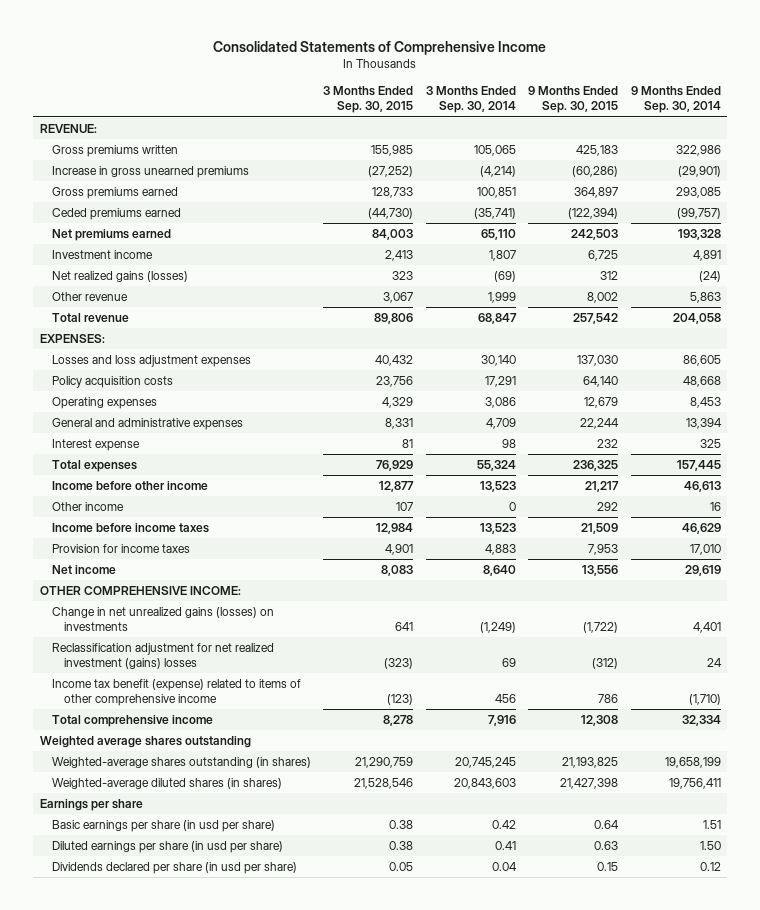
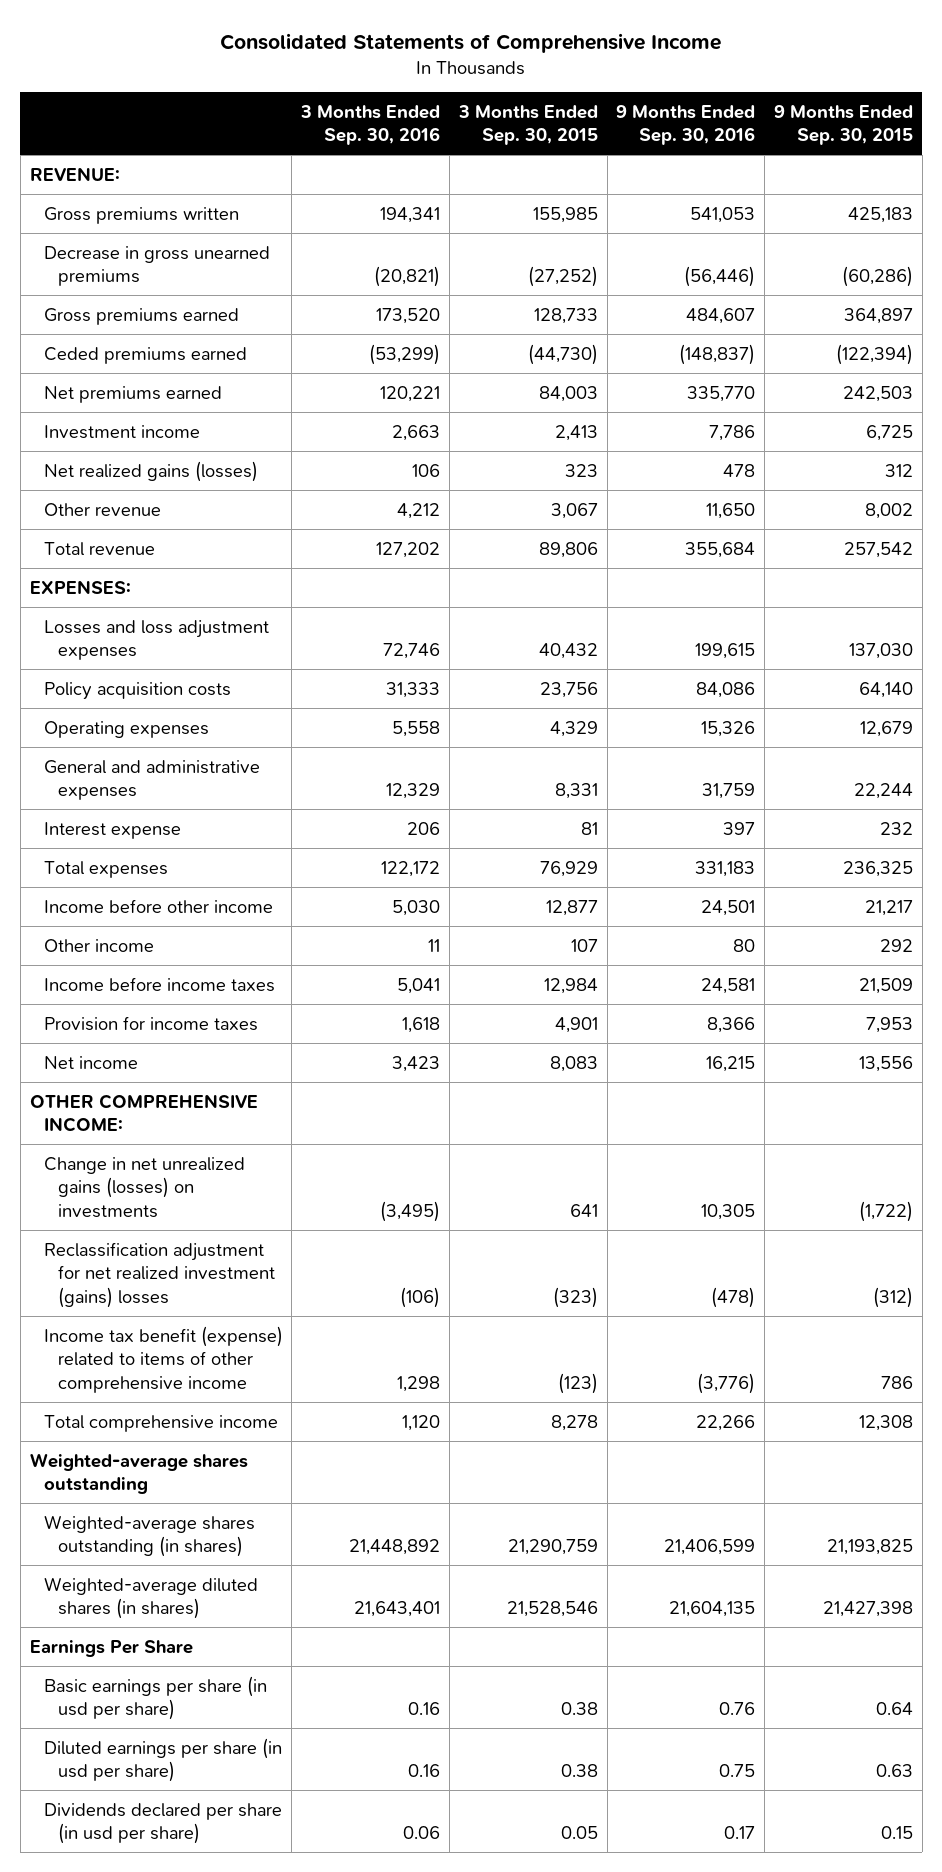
- | 3 Months Ended Sep. 30, 2015 | 3 Months Ended Sep. 30, 2014 | 9 Months Ended Sep. 30, 2015 | 9 Months Ended Sep. 30, 2014
+ | 3 Months Ended Sep. 30, 2016 | 3 Months Ended Sep. 30, 2015 | 9 Months Ended Sep. 30, 2016 | 9 Months Ended Sep. 30, 2015
- Increase in gross unearned premiums | (27,252) | (4,214) | (60,286) | (29,901)
+ Decrease in gross unearned premiums | (20,821) | (27,252) | (56,446) | (60,286)
- Weighted average shares outstanding
+ Weighted-average shares outstanding
- Earnings per share
+ Earnings Per Share

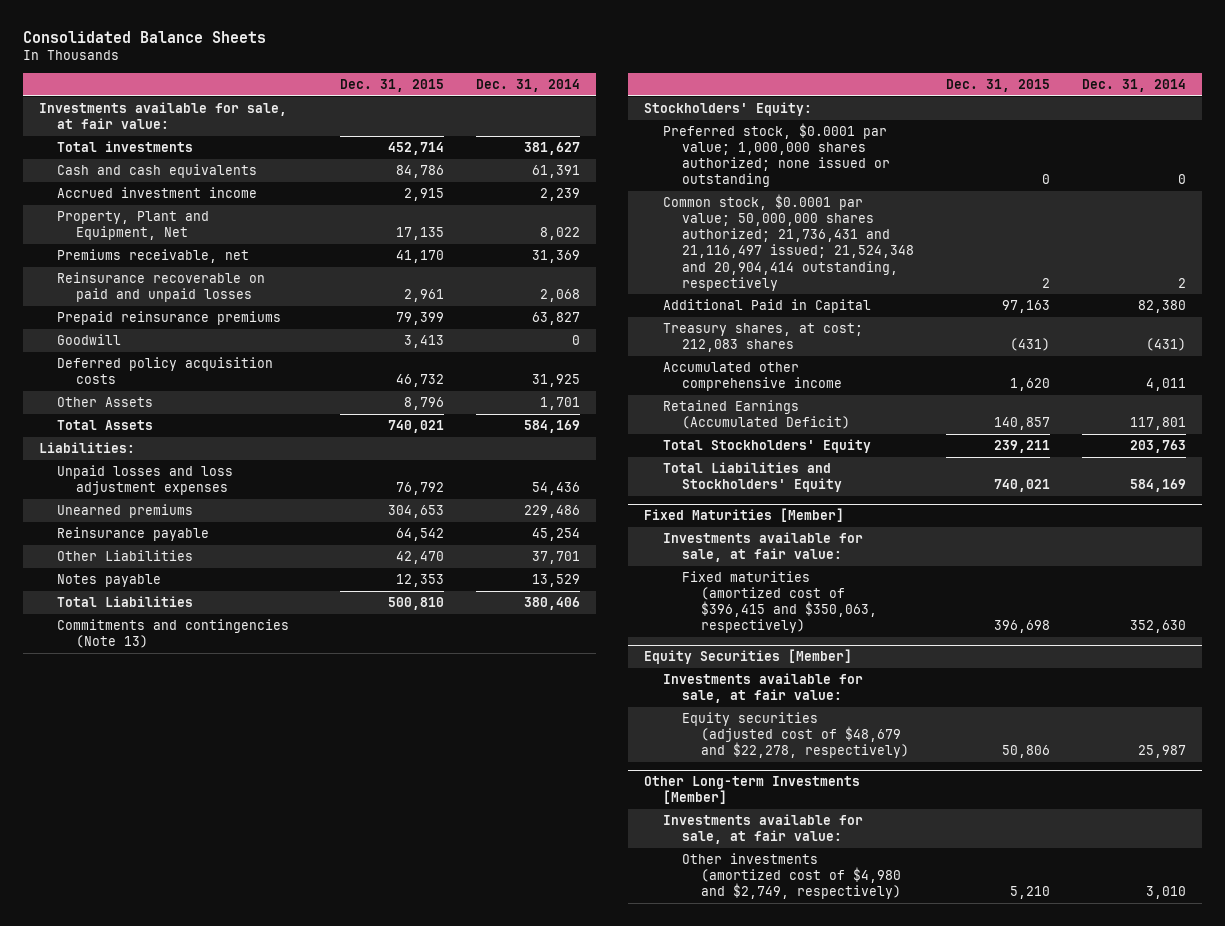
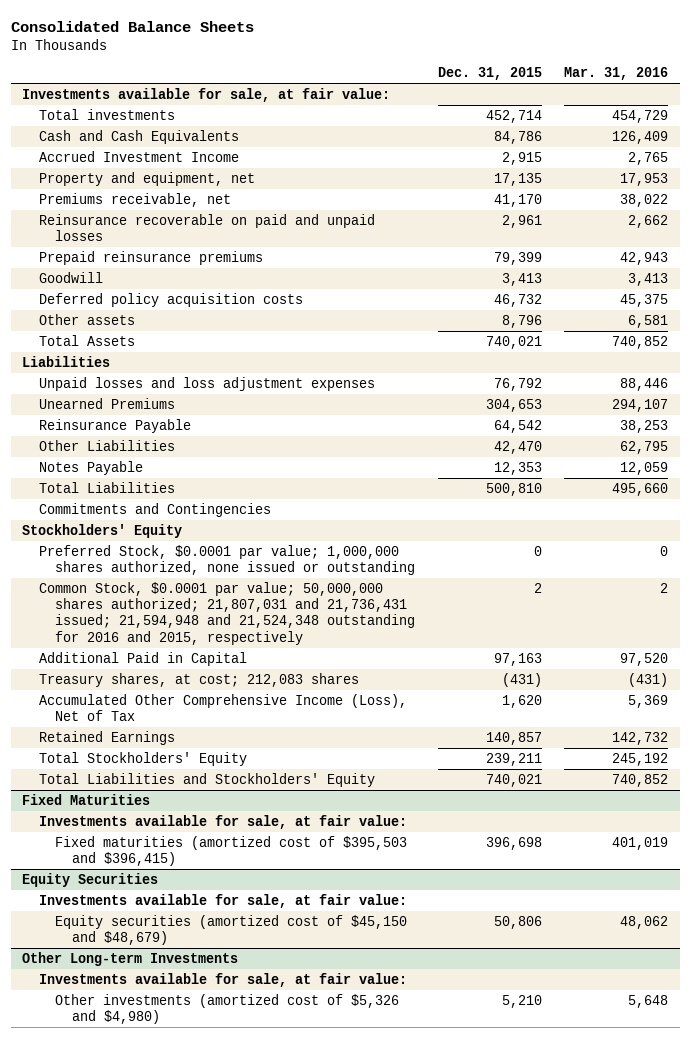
- | Dec. 31, 2015 | Dec. 31, 2014
+ | Dec. 31, 2015 | Mar. 31, 2016
- Cash and cash equivalents | 84,786 | 61,391
- Accrued investment income | 2,915 | 2,239
- Property, Plant and Equipment, Net | 17,135 | 8,022
+ Cash and Cash Equivalents | 84,786 | 126,409
+ Accrued Investment Income | 2,915 | 2,765
+ Property and equipment, net | 17,135 | 17,953
- Other Assets | 8,796 | 1,701
+ Other assets | 8,796 | 6,581
- Liabilities:
+ Liabilities
- Unearned premiums | 304,653 | 229,486
- Reinsurance payable | 64,542 | 45,254
+ Unearned Premiums | 304,653 | 294,107
+ Reinsurance Payable | 64,542 | 38,253
- Notes payable | 12,353 | 13,529
+ Notes Payable | 12,353 | 12,059
- Commitments and contingencies (Note 13)
- Stockholders' Equity:
- Preferred stock, $0.0001 par value; 1,000,000 shares authorized; none issued or outstanding | 0 | 0
- Common stock, $0.0001 par value; 50,000,000 shares authorized; 21,736,431 and 21,116,497 issued; 21,524,348 and 20,904,414 outstanding, respectively | 2 | 2
+ Commitments and Contingencies
+ Stockholders' Equity
+ Preferred Stock, $0.0001 par value; 1,000,000 shares authorized, none issued or outstanding | 0 | 0
+ Common Stock, $0.0001 par value; 50,000,000 shares authorized; 21,807,031 and 21,736,431 issued; 21,594,948 and 21,524,348 outstanding for 2016 and 2015, respectively | 2 | 2
- Accumulated other comprehensive income | 1,620 | 4,011
- Retained Earnings (Accumulated Deficit) | 140,857 | 117,801
+ Accumulated Other Comprehensive Income (Loss), Net of Tax | 1,620 | 5,369
+ Retained Earnings | 140,857 | 142,732
- Fixed Maturities [Member]
+ Fixed Maturities
- Fixed maturities (amortized cost of $396,415 and $350,063, respectively) | 396,698 | 352,630
- Equity Securities [Member]
+ Fixed maturities (amortized cost of $395,503 and $396,415) | 396,698 | 401,019
+ Equity Securities
- Equity securities (adjusted cost of $48,679 and $22,278, respectively) | 50,806 | 25,987
- Other Long-term Investments [Member]
+ Equity securities (amortized cost of $45,150 and $48,679) | 50,806 | 48,062
+ Other Long-term Investments
- Other investments (amortized cost of $4,980 and $2,749, respectively) | 5,210 | 3,010
+ Other investments (amortized cost of $5,326 and $4,980) | 5,210 | 5,648

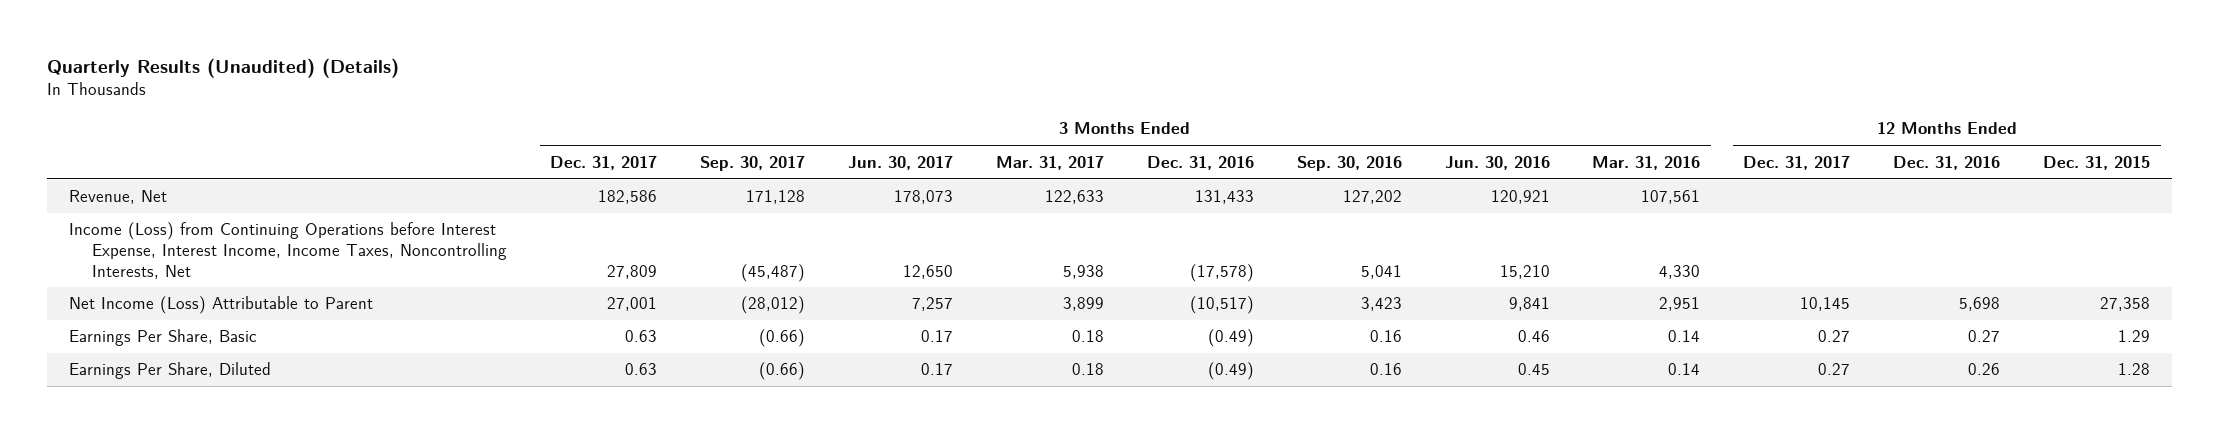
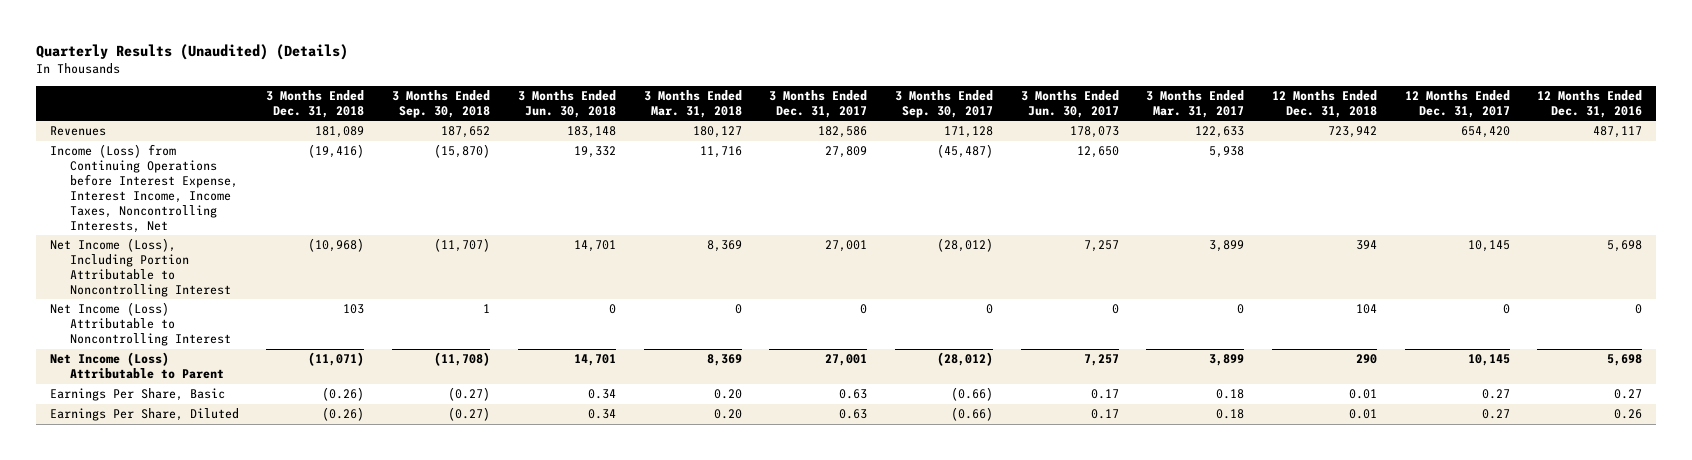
- | 3 Months Ended Dec. 31, 2017 | 3 Months Ended Sep. 30, 2017 | 3 Months Ended Jun. 30, 2017 | 3 Months Ended Mar. 31, 2017 | 3 Months Ended Dec. 31, 2016 | 3 Months Ended Sep. 30, 2016 | 3 Months Ended Jun. 30, 2016 | 3 Months Ended Mar. 31, 2016 | 12 Months Ended Dec. 31, 2017 | 12 Months Ended Dec. 31, 2016 | 12 Months Ended Dec. 31, 2015
+ | 3 Months Ended Dec. 31, 2018 | 3 Months Ended Sep. 30, 2018 | 3 Months Ended Jun. 30, 2018 | 3 Months Ended Mar. 31, 2018 | 3 Months Ended Dec. 31, 2017 | 3 Months Ended Sep. 30, 2017 | 3 Months Ended Jun. 30, 2017 | 3 Months Ended Mar. 31, 2017 | 12 Months Ended Dec. 31, 2018 | 12 Months Ended Dec. 31, 2017 | 12 Months Ended Dec. 31, 2016
- Revenue, Net | 182,586 | 171,128 | 178,073 | 122,633 | 131,433 | 127,202 | 120,921 | 107,561 | | |
+ Revenues | 181,089 | 187,652 | 183,148 | 180,127 | 182,586 | 171,128 | 178,073 | 122,633 | 723,942 | 654,420 | 487,117
+ Net Income (Loss), Including Portion Attributable to Noncontrolling Interest | (10,968) | (11,707) | 14,701 | 8,369 | 27,001 | (28,012) | 7,257 | 3,899 | 394 | 10,145 | 5,698
+ Net Income (Loss) Attributable to Noncontrolling Interest | 103 | 1 | 0 | 0 | 0 | 0 | 0 | 0 | 104 | 0 | 0

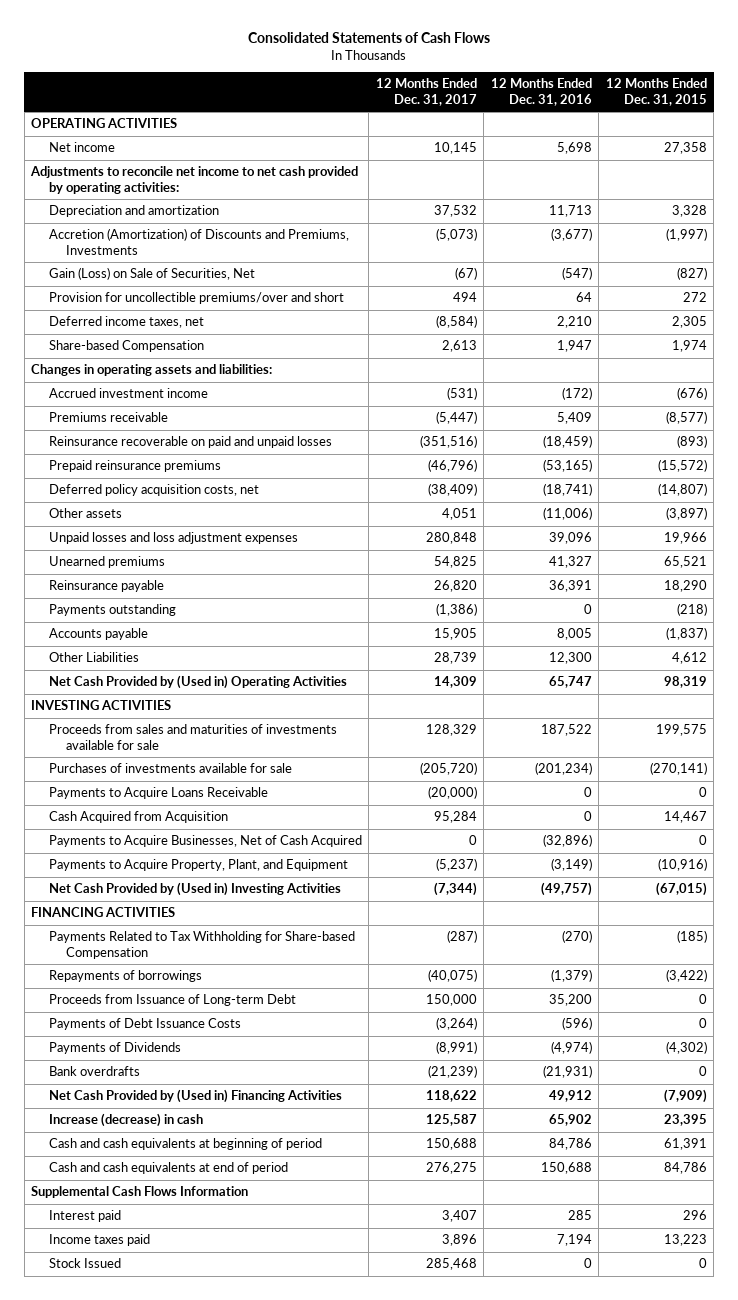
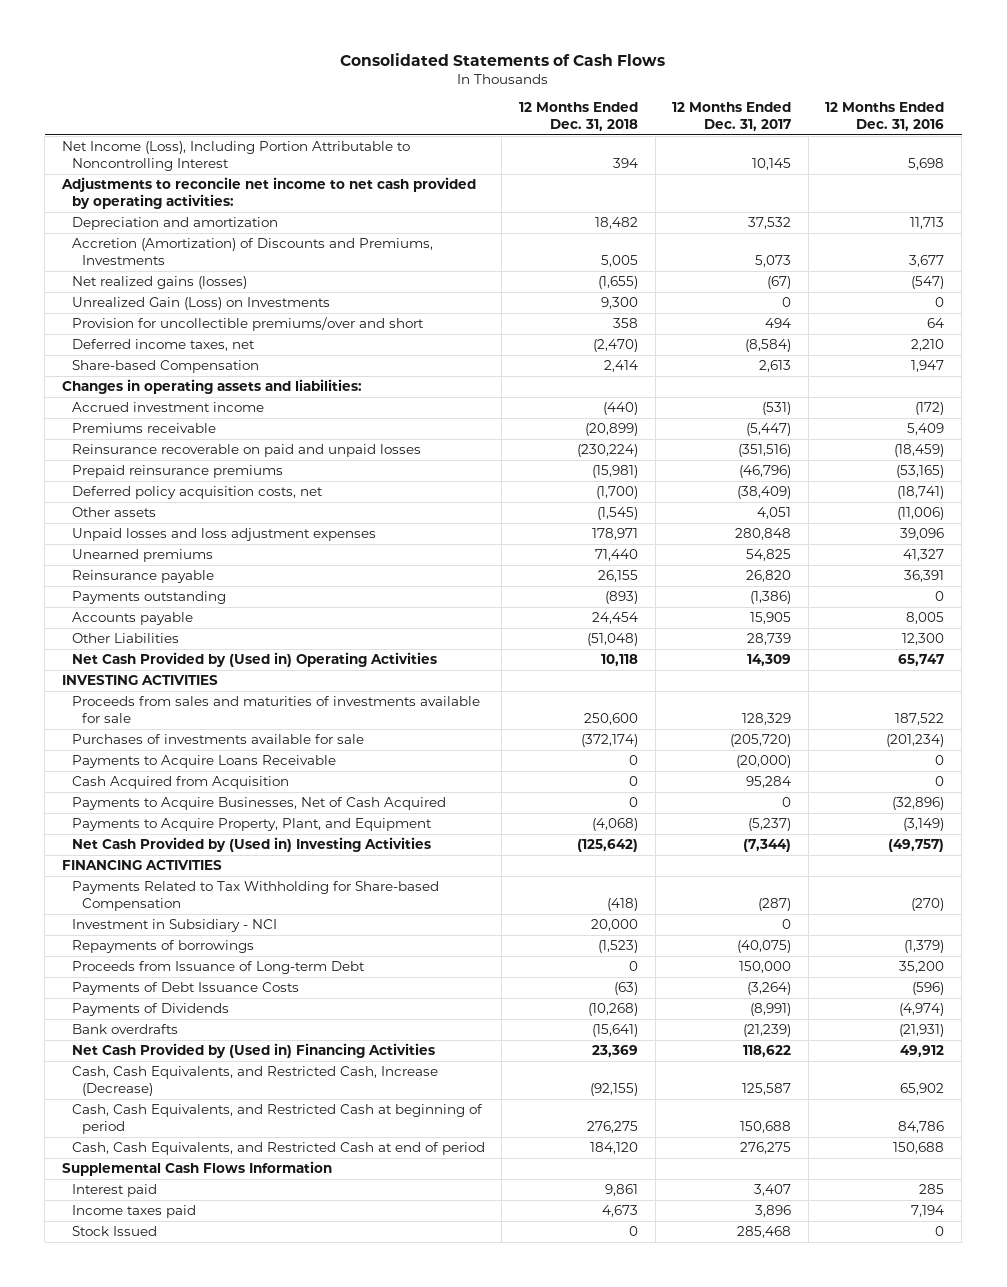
- | 12 Months Ended Dec. 31, 2017 | 12 Months Ended Dec. 31, 2016 | 12 Months Ended Dec. 31, 2015
+ | 12 Months Ended Dec. 31, 2018 | 12 Months Ended Dec. 31, 2017 | 12 Months Ended Dec. 31, 2016
- OPERATING ACTIVITIES
- Net income | 10,145 | 5,698 | 27,358
+ Net Income (Loss), Including Portion Attributable to Noncontrolling Interest | 394 | 10,145 | 5,698
- Accretion (Amortization) of Discounts and Premiums, Investments | (5,073) | (3,677) | (1,997)
- Gain (Loss) on Sale of Securities, Net | (67) | (547) | (827)
+ Accretion (Amortization) of Discounts and Premiums, Investments | 5,005 | 5,073 | 3,677
+ Net realized gains (losses) | (1,655) | (67) | (547)
+ Unrealized Gain (Loss) on Investments | 9,300 | 0 | 0
+ Investment in Subsidiary - NCI | 20,000 | 0 |
- Increase (decrease) in cash | 125,587 | 65,902 | 23,395
- Cash and cash equivalents at beginning of period | 150,688 | 84,786 | 61,391
- Cash and cash equivalents at end of period | 276,275 | 150,688 | 84,786
+ Cash, Cash Equivalents, and Restricted Cash, Increase (Decrease) | (92,155) | 125,587 | 65,902
+ Cash, Cash Equivalents, and Restricted Cash at beginning of period | 276,275 | 150,688 | 84,786
+ Cash, Cash Equivalents, and Restricted Cash at end of period | 184,120 | 276,275 | 150,688

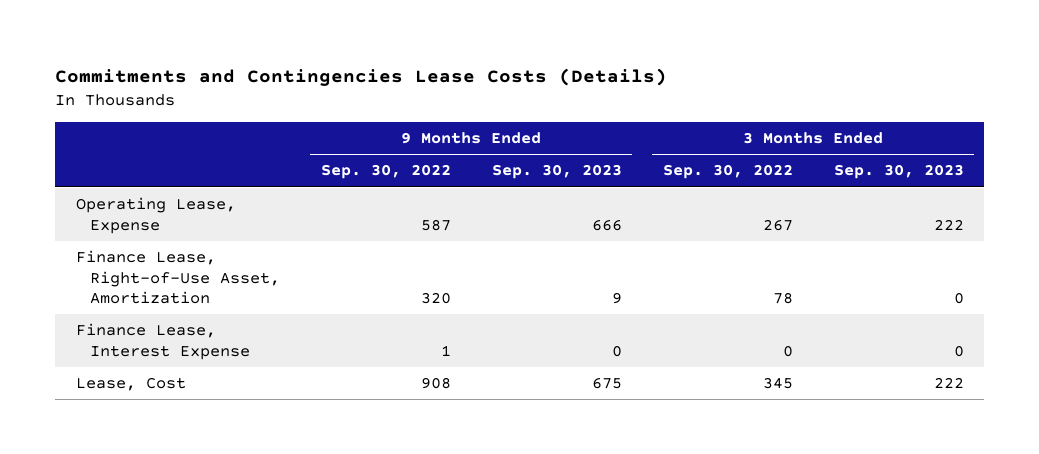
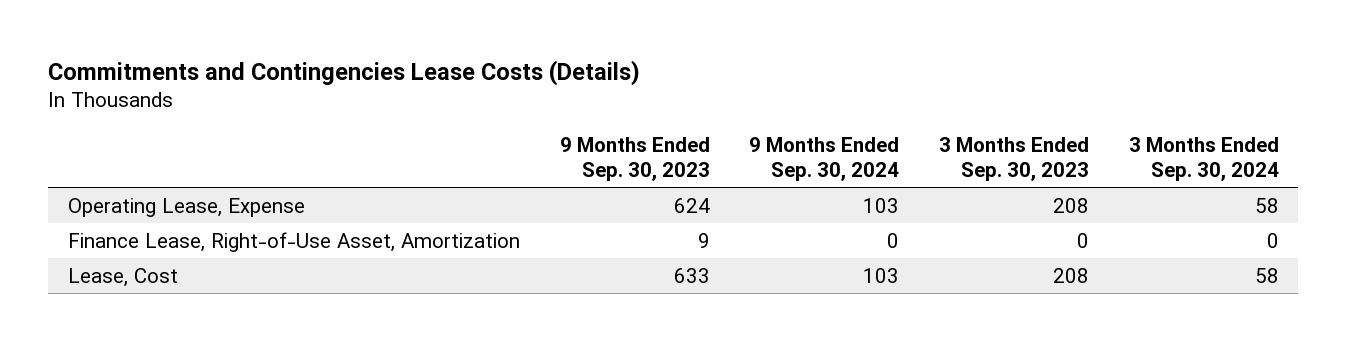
- | 9 Months Ended Sep. 30, 2022 | 9 Months Ended Sep. 30, 2023 | 3 Months Ended Sep. 30, 2022 | 3 Months Ended Sep. 30, 2023
+ | 9 Months Ended Sep. 30, 2023 | 9 Months Ended Sep. 30, 2024 | 3 Months Ended Sep. 30, 2023 | 3 Months Ended Sep. 30, 2024
- Operating Lease, Expense | 587 | 666 | 267 | 222
+ Operating Lease, Expense | 624 | 103 | 208 | 58
- Finance Lease, Interest Expense | 1 | 0 | 0 | 0
- Lease, Cost | 908 | 675 | 345 | 222
+ Lease, Cost | 633 | 103 | 208 | 58

